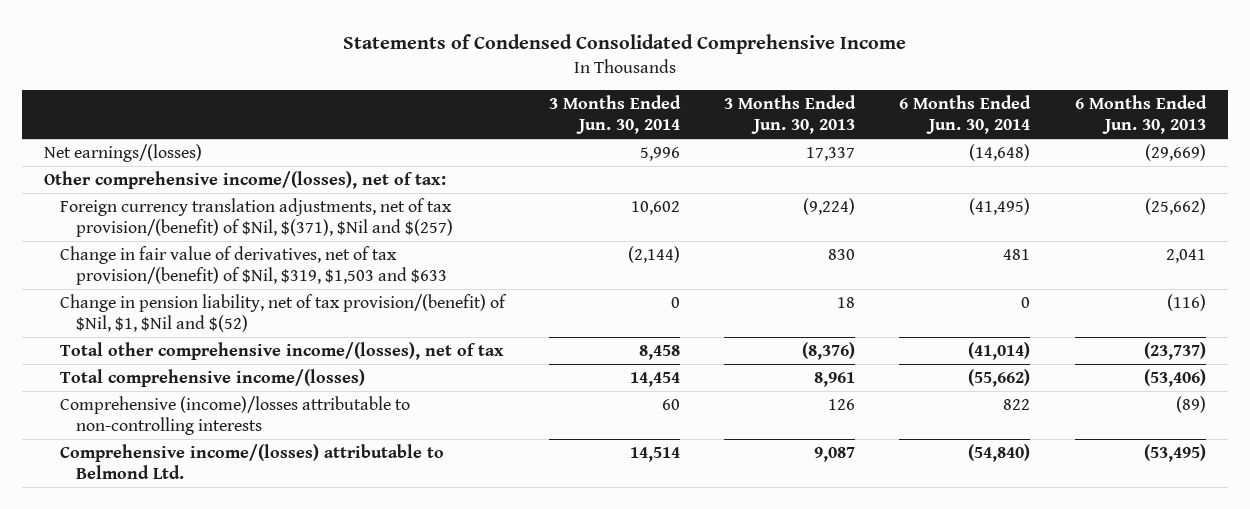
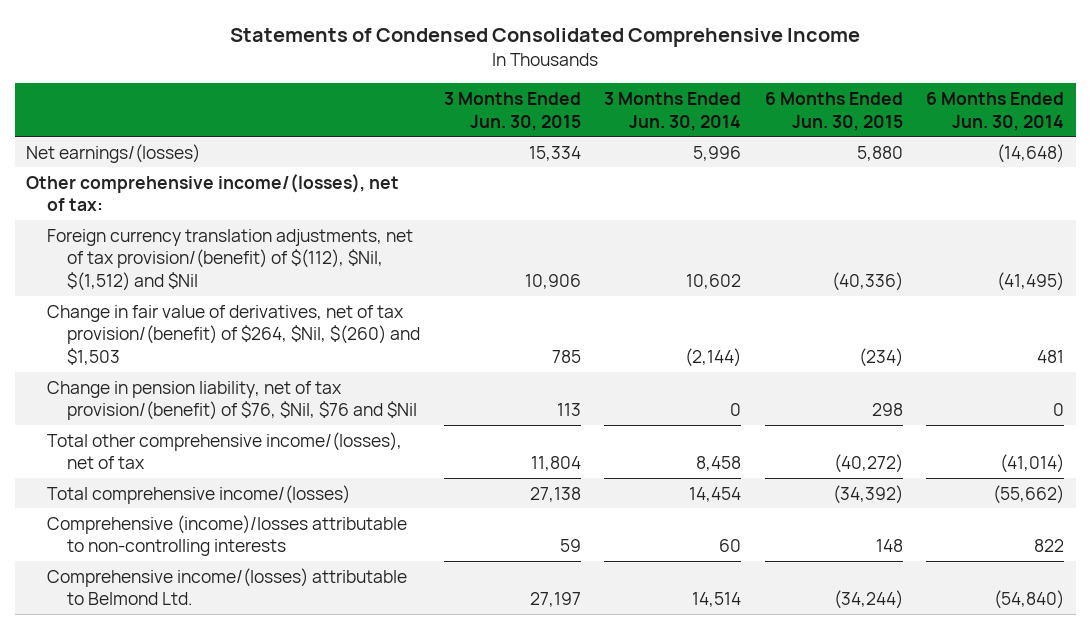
- | 3 Months Ended Jun. 30, 2014 | 3 Months Ended Jun. 30, 2013 | 6 Months Ended Jun. 30, 2014 | 6 Months Ended Jun. 30, 2013
+ | 3 Months Ended Jun. 30, 2015 | 3 Months Ended Jun. 30, 2014 | 6 Months Ended Jun. 30, 2015 | 6 Months Ended Jun. 30, 2014
- Foreign currency translation adjustments, net of tax provision/(benefit) of $Nil, $(371), $Nil and $(257) | 10,602 | (9,224) | (41,495) | (25,662)
- Change in fair value of derivatives, net of tax provision/(benefit) of $Nil, $319, $1,503 and $633 | (2,144) | 830 | 481 | 2,041
- Change in pension liability, net of tax provision/(benefit) of $Nil, $1, $Nil and $(52) | 0 | 18 | 0 | (116)
+ Foreign currency translation adjustments, net of tax provision/(benefit) of $(112), $Nil, $(1,512) and $Nil | 10,906 | 10,602 | (40,336) | (41,495)
+ Change in fair value of derivatives, net of tax provision/(benefit) of $264, $Nil, $(260) and $1,503 | 785 | (2,144) | (234) | 481
+ Change in pension liability, net of tax provision/(benefit) of $76, $Nil, $76 and $Nil | 113 | 0 | 298 | 0

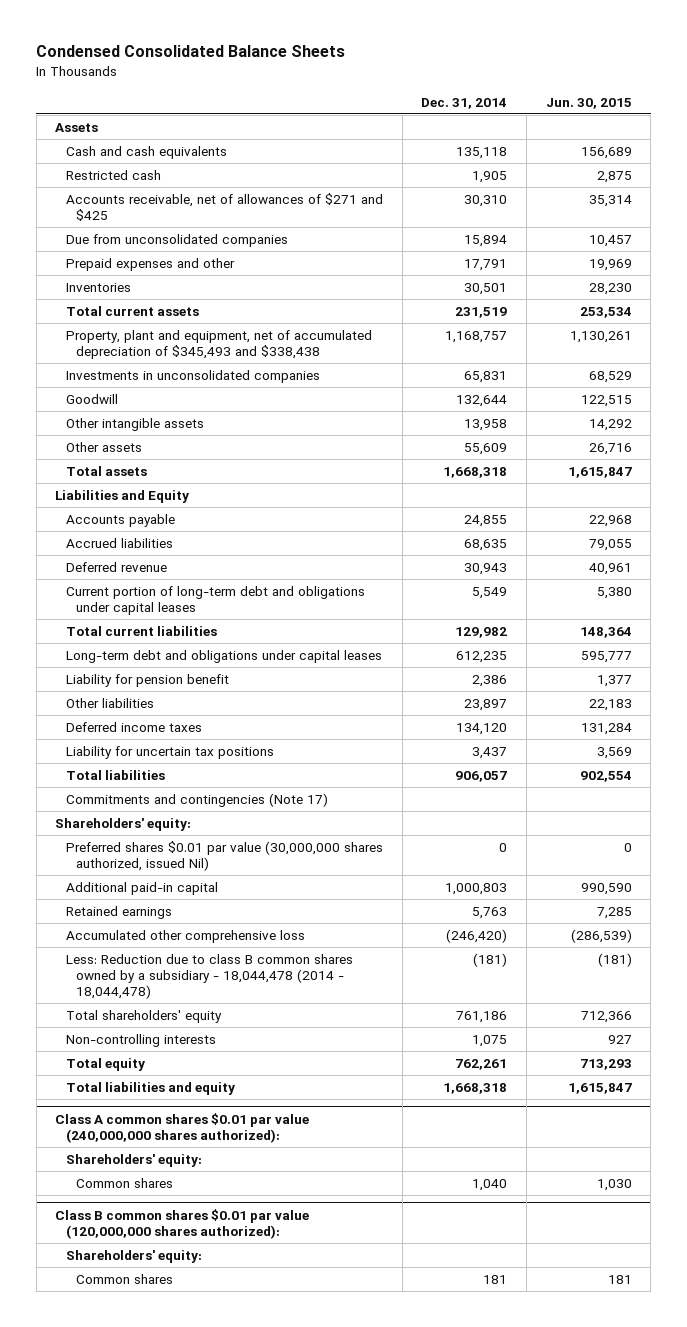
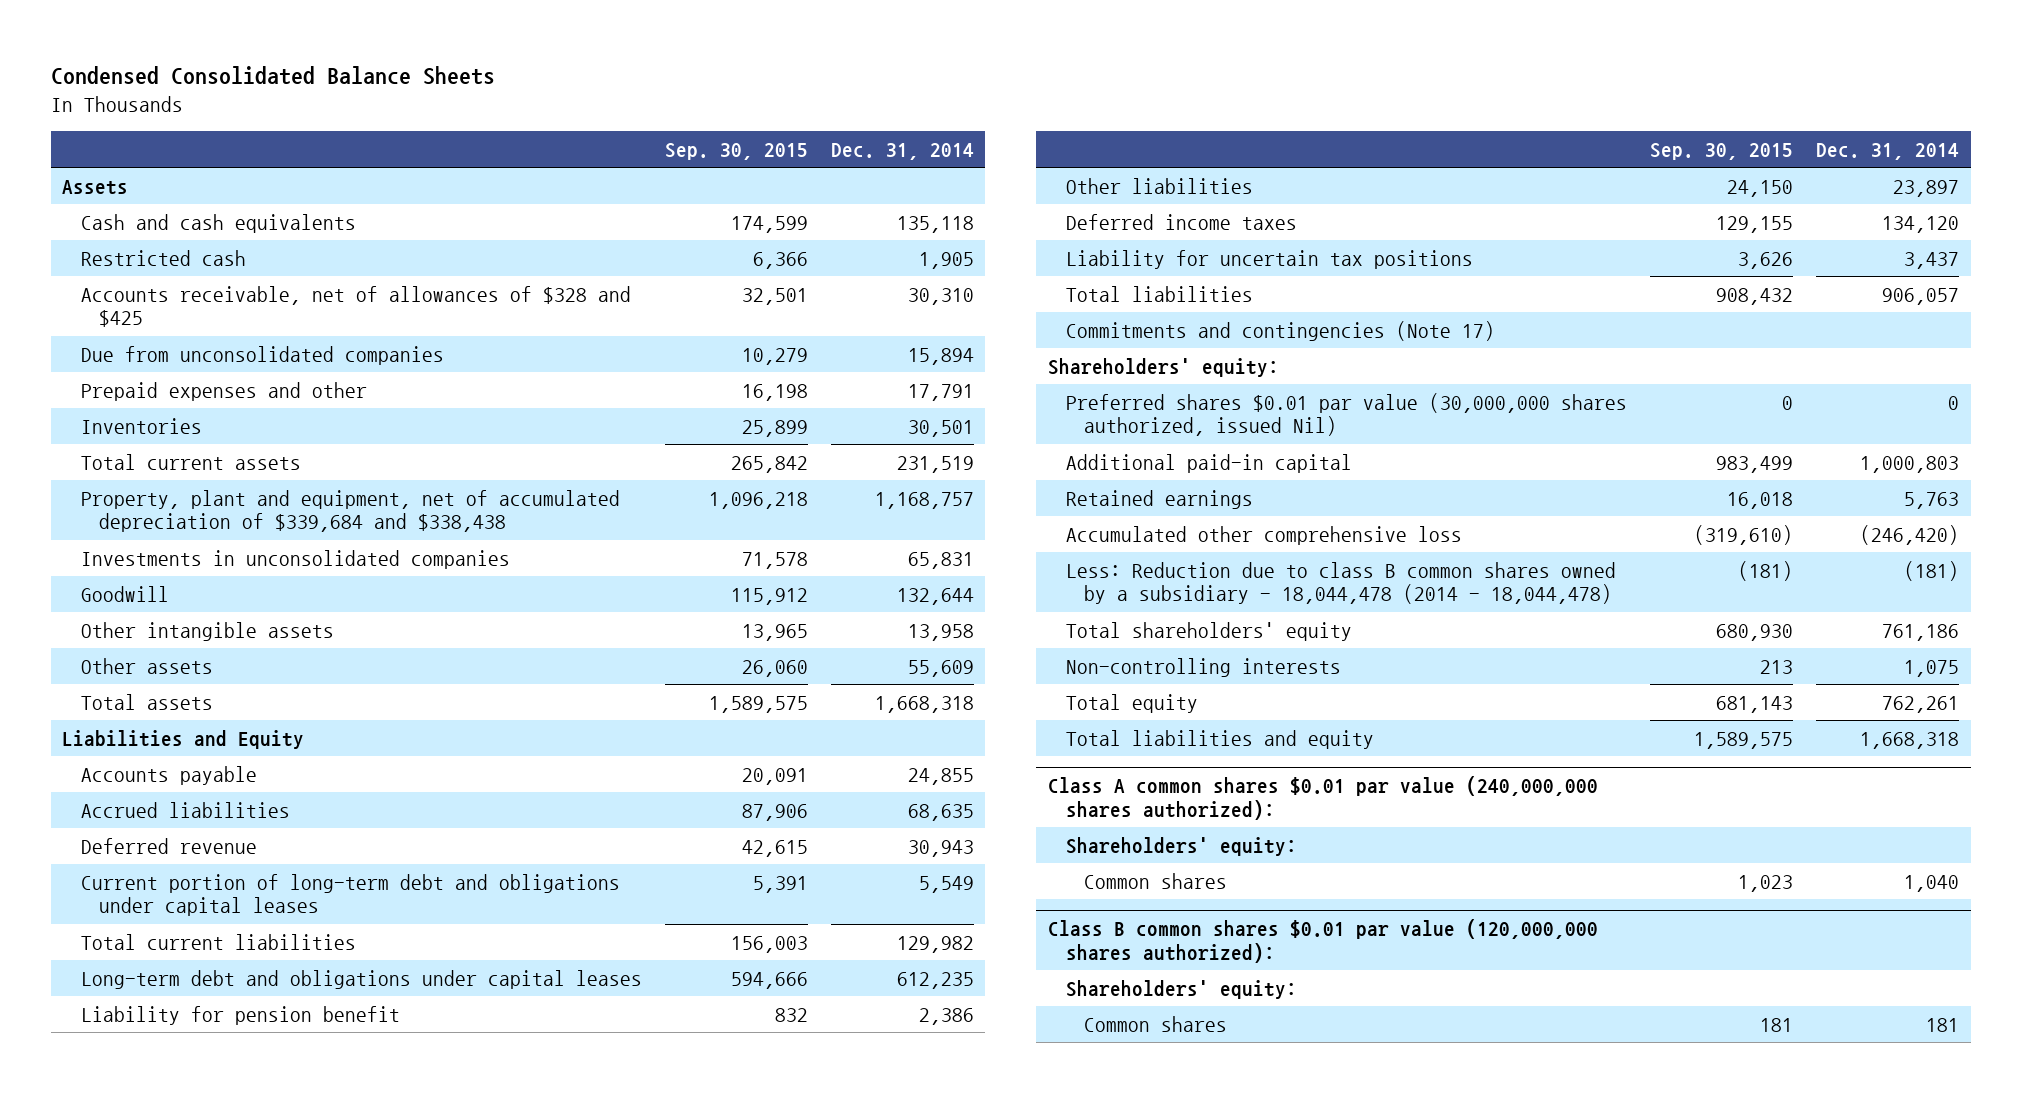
- | Dec. 31, 2014 | Jun. 30, 2015
+ | Sep. 30, 2015 | Dec. 31, 2014
- Accounts receivable, net of allowances of $271 and $425 | 30,310 | 35,314
+ Accounts receivable, net of allowances of $328 and $425 | 32,501 | 30,310
- Property, plant and equipment, net of accumulated depreciation of $345,493 and $338,438 | 1,168,757 | 1,130,261
+ Property, plant and equipment, net of accumulated depreciation of $339,684 and $338,438 | 1,096,218 | 1,168,757

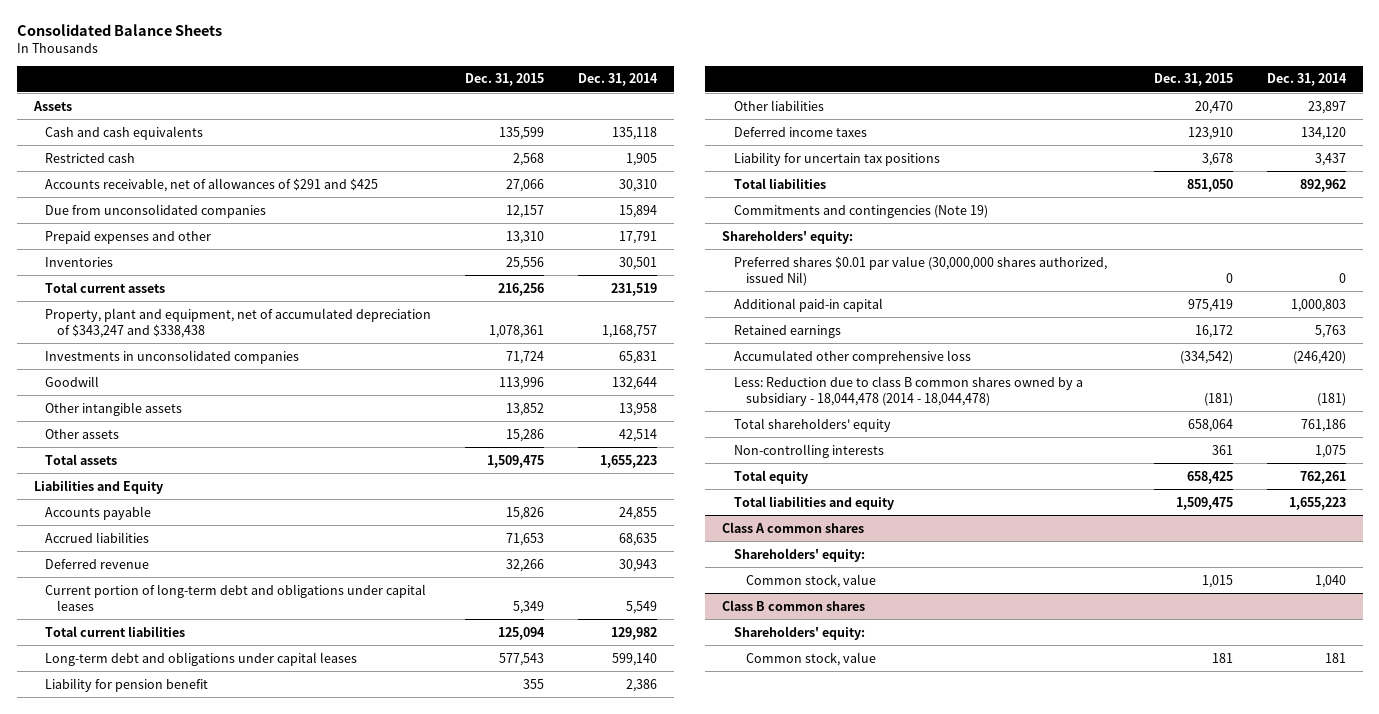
- Condensed Consolidated Balance Sheets
+ Consolidated Balance Sheets
- | Sep. 30, 2015 | Dec. 31, 2014
+ | Dec. 31, 2015 | Dec. 31, 2014
- Accounts receivable, net of allowances of $328 and $425 | 32,501 | 30,310
+ Accounts receivable, net of allowances of $291 and $425 | 27,066 | 30,310
- Property, plant and equipment, net of accumulated depreciation of $339,684 and $338,438 | 1,096,218 | 1,168,757
+ Property, plant and equipment, net of accumulated depreciation of $343,247 and $338,438 | 1,078,361 | 1,168,757
- Other assets | 26,060 | 55,609
- Total assets | 1,589,575 | 1,668,318
+ Other assets | 15,286 | 42,514
+ Total assets | 1,509,475 | 1,655,223
- Long-term debt and obligations under capital leases | 594,666 | 612,235
+ Long-term debt and obligations under capital leases | 577,543 | 599,140
- Total liabilities | 908,432 | 906,057
- Commitments and contingencies (Note 17)
+ Total liabilities | 851,050 | 892,962
+ Commitments and contingencies (Note 19)
- Total liabilities and equity | 1,589,575 | 1,668,318
- Class A common shares $0.01 par value (240,000,000 shares authorized):
+ Total liabilities and equity | 1,509,475 | 1,655,223
+ Class A common shares
- Common shares | 1,023 | 1,040
- Class B common shares $0.01 par value (120,000,000 shares authorized):
+ Common stock, value | 1,015 | 1,040
+ Class B common shares
- Common shares | 181 | 181
+ Common stock, value | 181 | 181

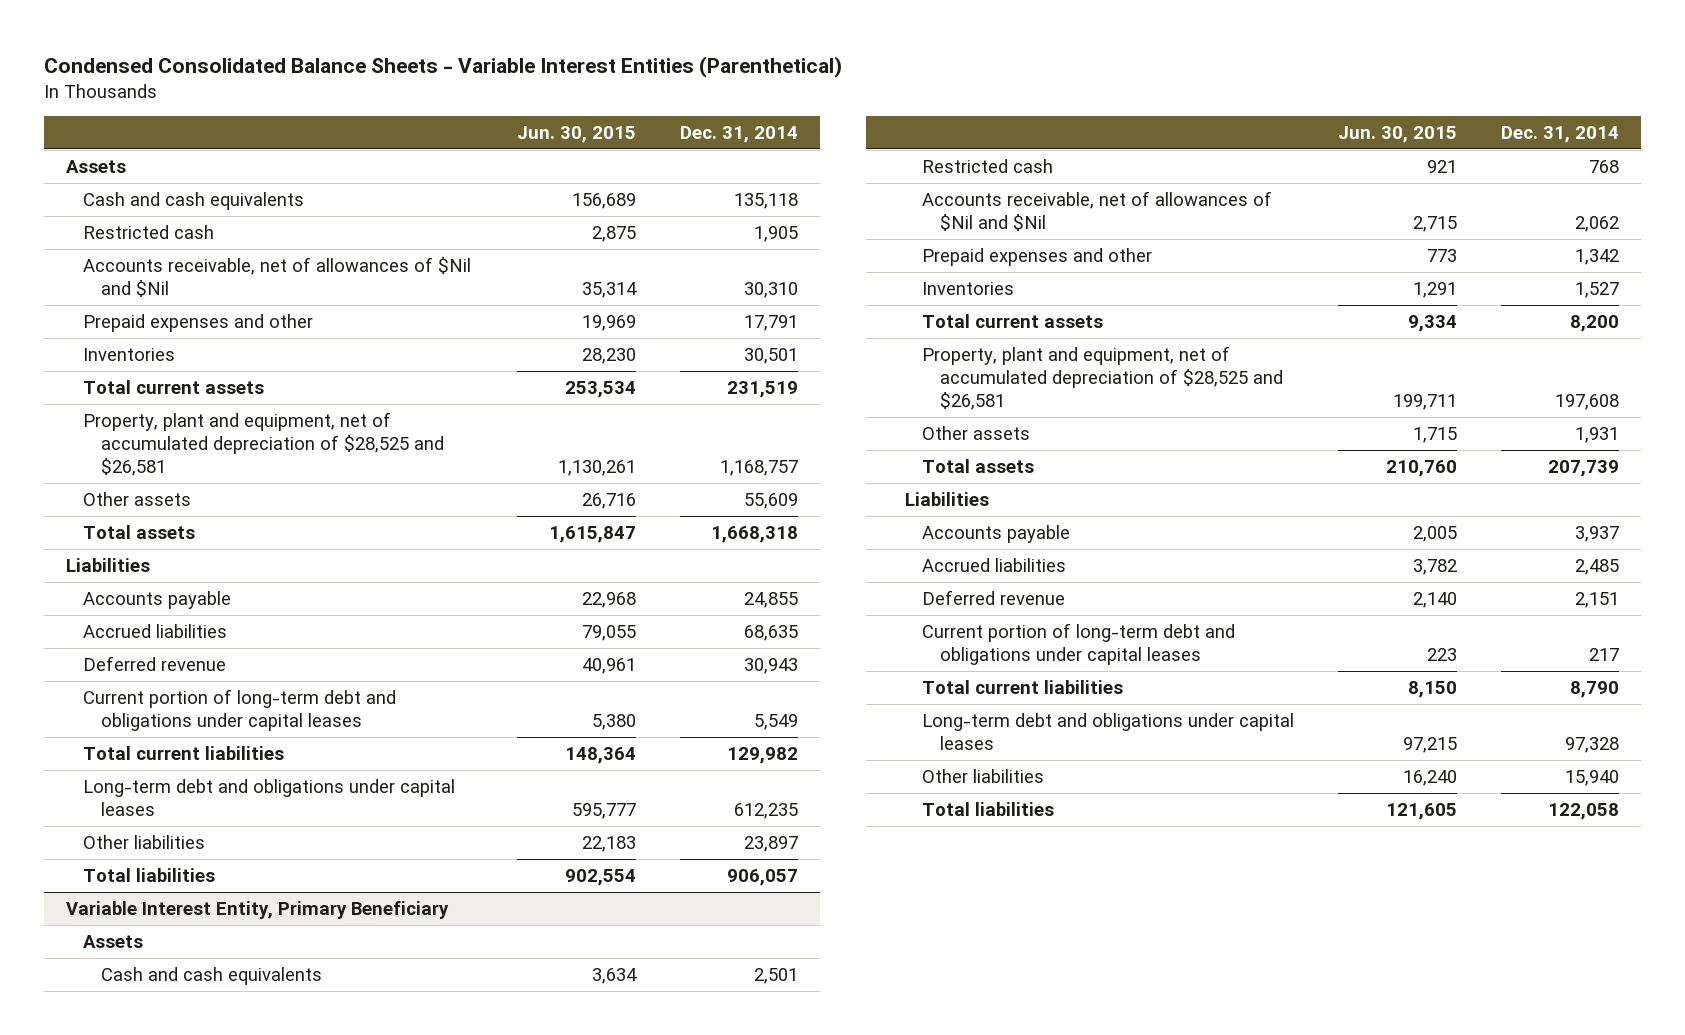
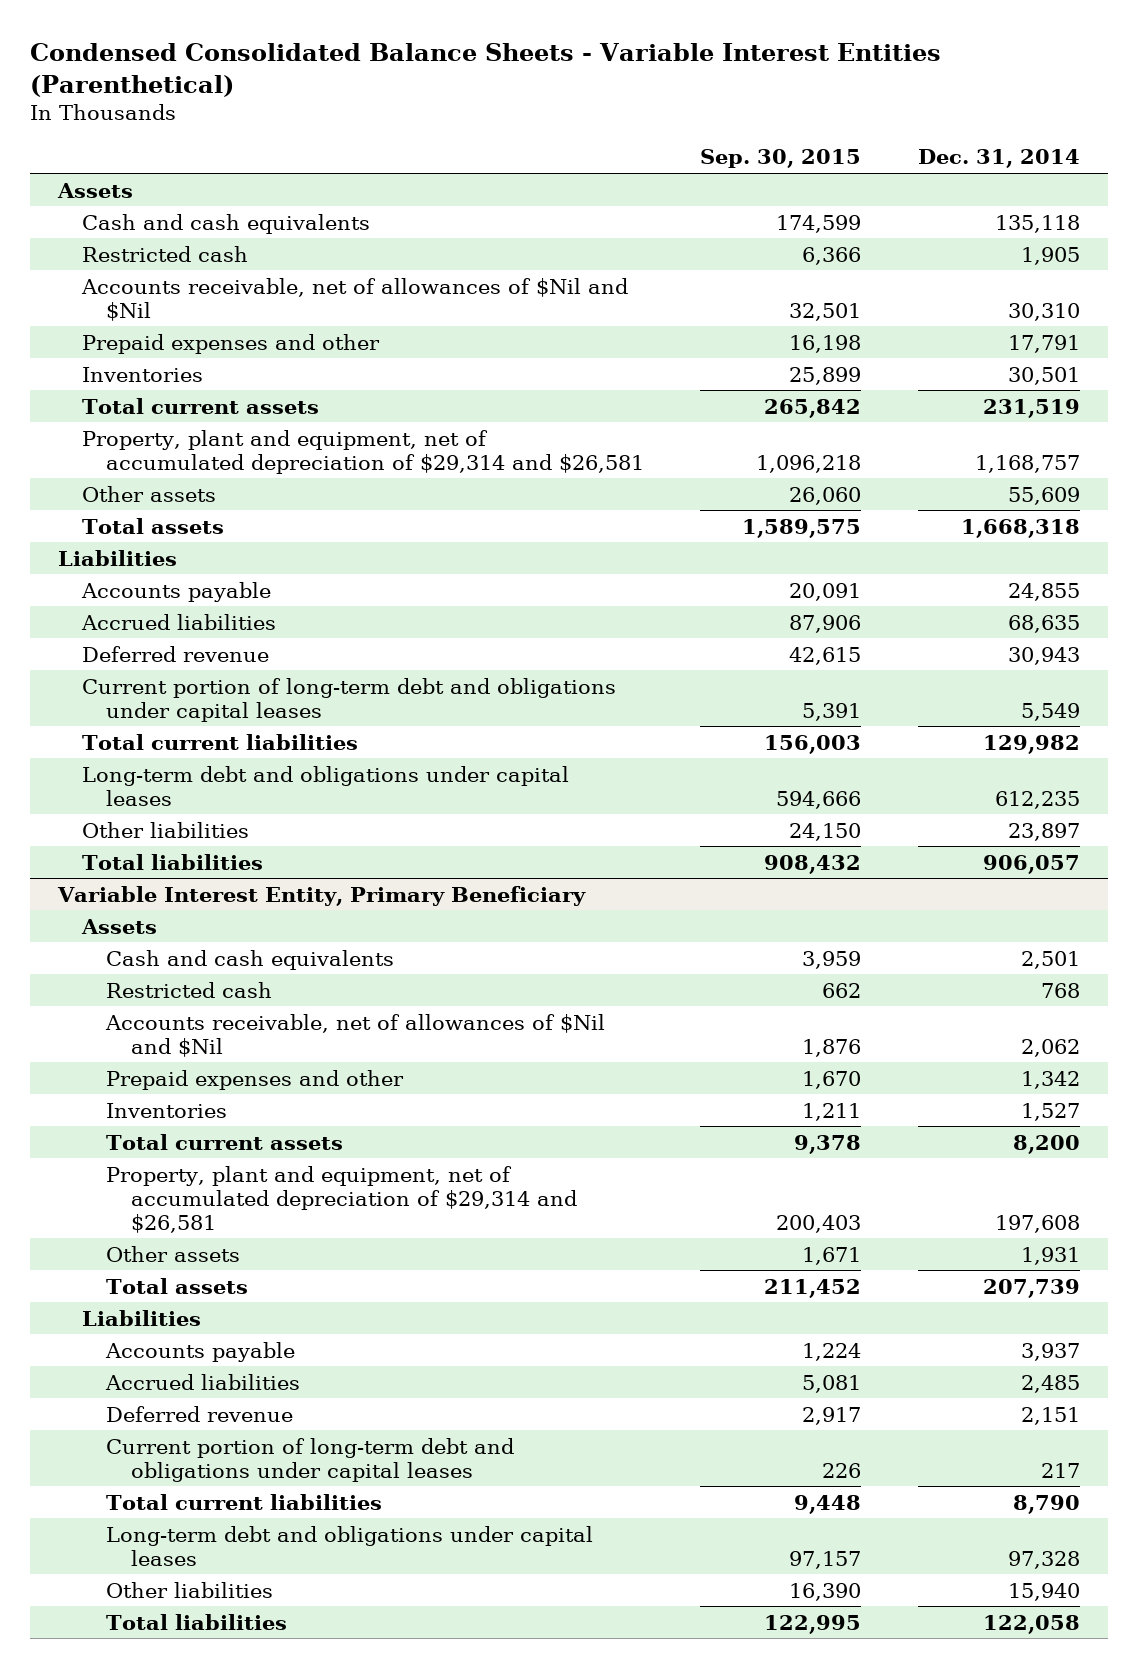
- | Jun. 30, 2015 | Dec. 31, 2014
+ | Sep. 30, 2015 | Dec. 31, 2014
- Property, plant and equipment, net of accumulated depreciation of $28,525 and $26,581 | 1,130,261 | 1,168,757
+ Property, plant and equipment, net of accumulated depreciation of $29,314 and $26,581 | 1,096,218 | 1,168,757
@ Variable Interest Entity, Primary Beneficiary
- Property, plant and equipment, net of accumulated depreciation of $28,525 and $26,581 | 199,711 | 197,608
+ Property, plant and equipment, net of accumulated depreciation of $29,314 and $26,581 | 200,403 | 197,608

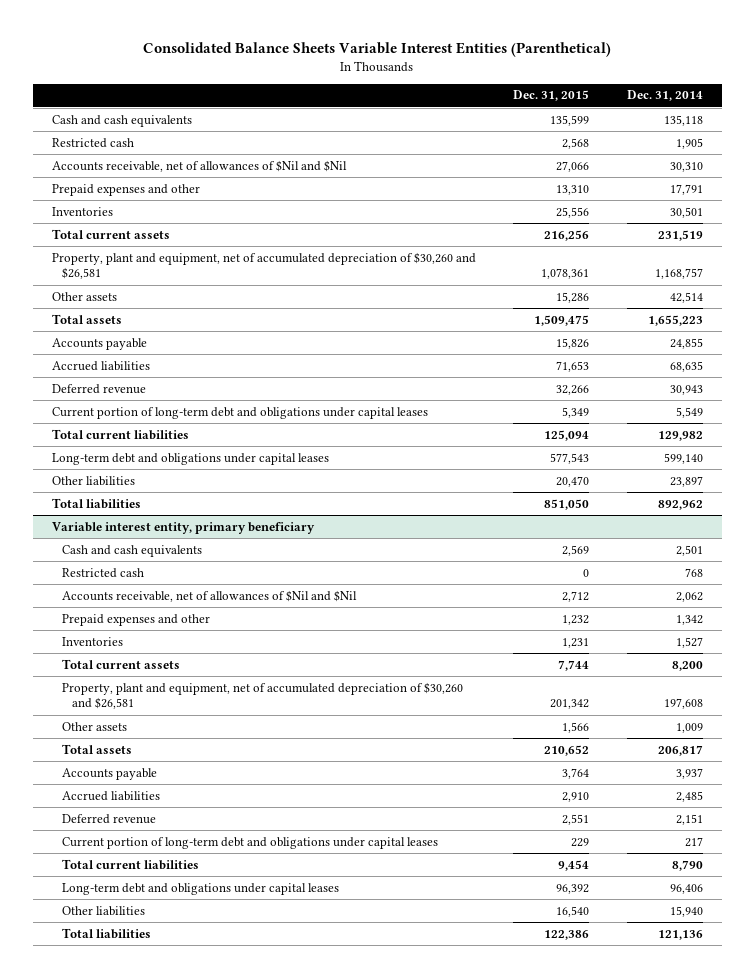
- Condensed Consolidated Balance Sheets - Variable Interest Entities (Parenthetical)
+ Consolidated Balance Sheets Variable Interest Entities (Parenthetical)
- | Sep. 30, 2015 | Dec. 31, 2014
+ | Dec. 31, 2015 | Dec. 31, 2014
- Assets
- Property, plant and equipment, net of accumulated depreciation of $29,314 and $26,581 | 1,096,218 | 1,168,757
- Other assets | 26,060 | 55,609
- Total assets | 1,589,575 | 1,668,318
- Liabilities
+ Property, plant and equipment, net of accumulated depreciation of $30,260 and $26,581 | 1,078,361 | 1,168,757
+ Other assets | 15,286 | 42,514
+ Total assets | 1,509,475 | 1,655,223
- Long-term debt and obligations under capital leases | 594,666 | 612,235
+ Long-term debt and obligations under capital leases | 577,543 | 599,140
- Total liabilities | 908,432 | 906,057
- Variable Interest Entity, Primary Beneficiary
- Assets
+ Total liabilities | 851,050 | 892,962
+ Variable interest entity, primary beneficiary
- Property, plant and equipment, net of accumulated depreciation of $29,314 and $26,581 | 200,403 | 197,608
- Other assets | 1,671 | 1,931
- Total assets | 211,452 | 207,739
- Liabilities
+ Property, plant and equipment, net of accumulated depreciation of $30,260 and $26,581 | 201,342 | 197,608
+ Other assets | 1,566 | 1,009
+ Total assets | 210,652 | 206,817
- Long-term debt and obligations under capital leases | 97,157 | 97,328
+ Long-term debt and obligations under capital leases | 96,392 | 96,406
- Total liabilities | 122,995 | 122,058
+ Total liabilities | 122,386 | 121,136

